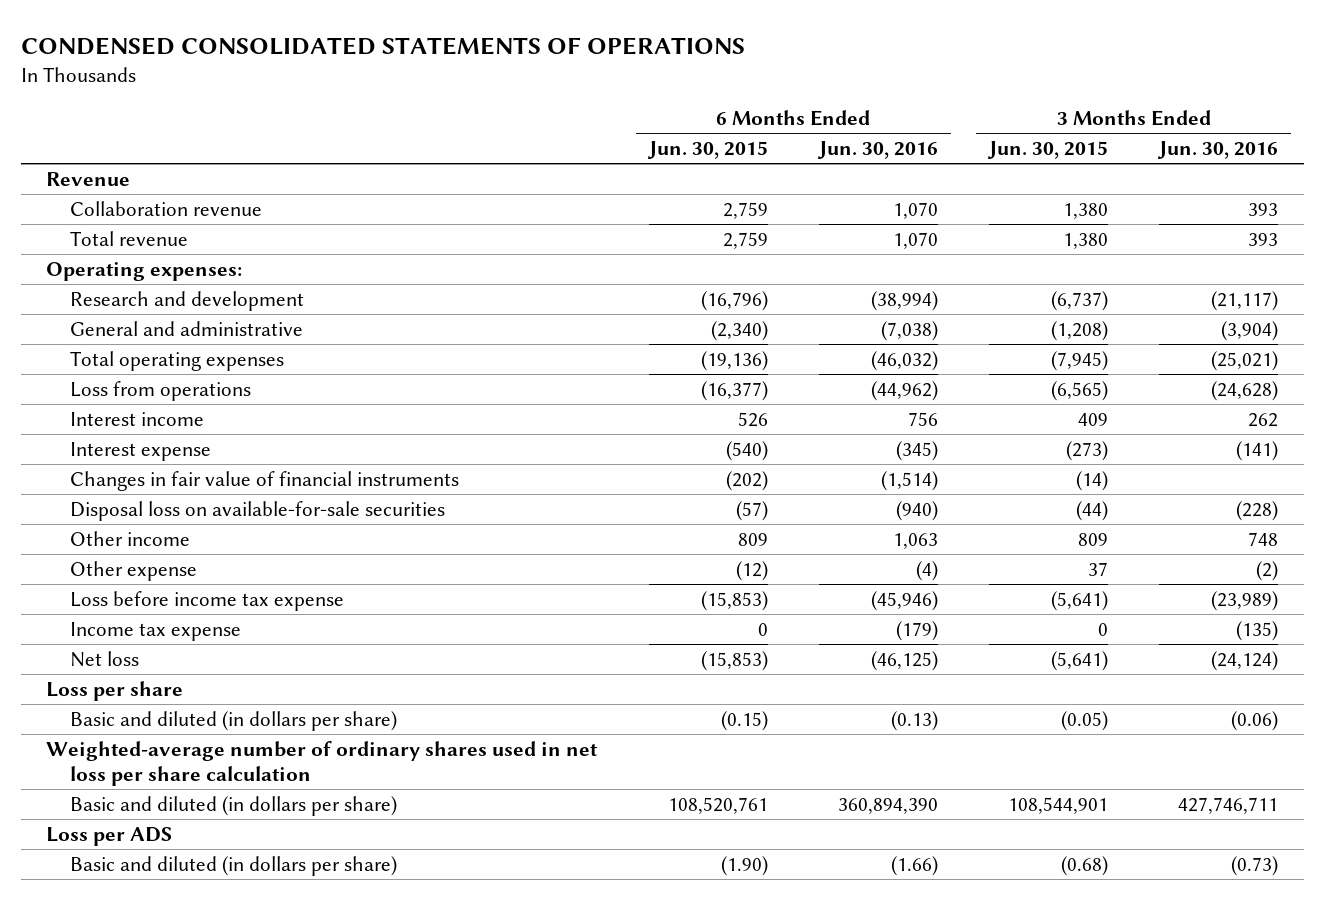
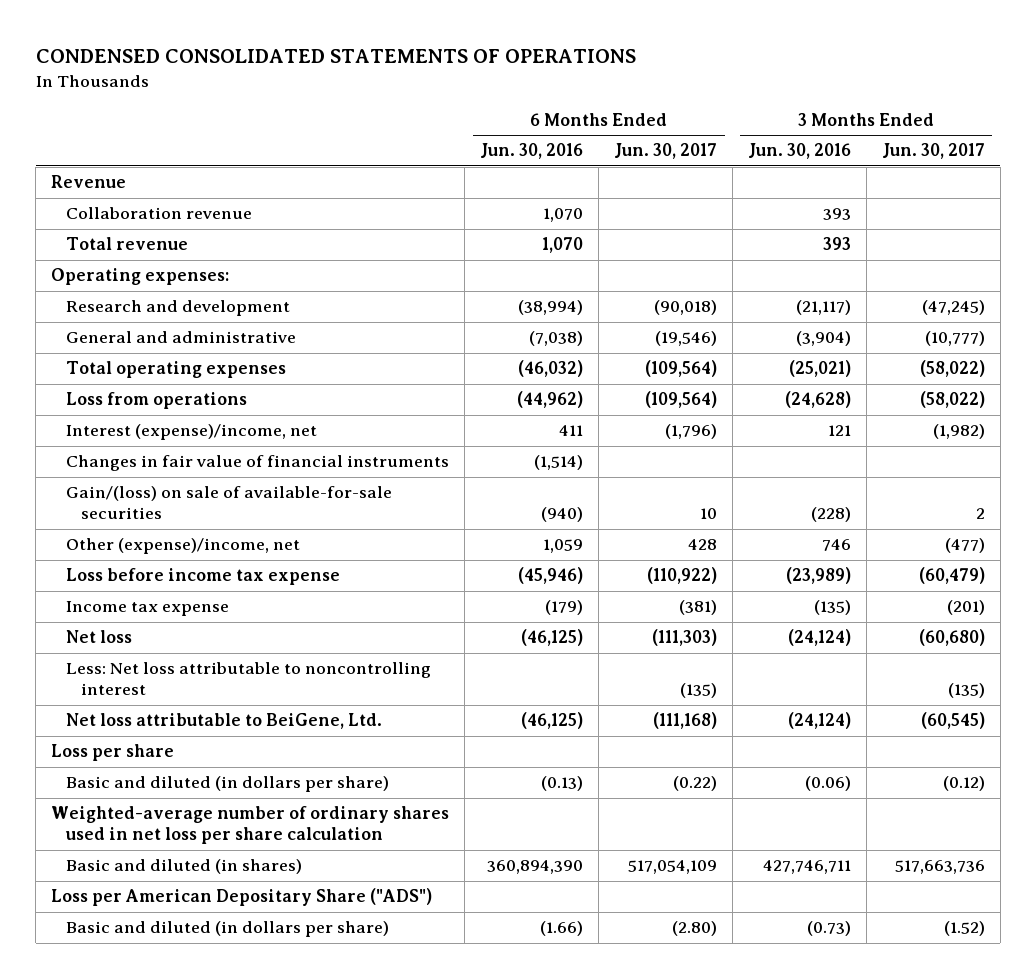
- | 6 Months Ended Jun. 30, 2015 | 6 Months Ended Jun. 30, 2016 | 3 Months Ended Jun. 30, 2015 | 3 Months Ended Jun. 30, 2016
+ | 6 Months Ended Jun. 30, 2016 | 6 Months Ended Jun. 30, 2017 | 3 Months Ended Jun. 30, 2016 | 3 Months Ended Jun. 30, 2017
- Interest income | 526 | 756 | 409 | 262
- Interest expense | (540) | (345) | (273) | (141)
+ Interest (expense)/income, net | 411 | (1,796) | 121 | (1,982)
- Disposal loss on available-for-sale securities | (57) | (940) | (44) | (228)
- Other income | 809 | 1,063 | 809 | 748
- Other expense | (12) | (4) | 37 | (2)
+ Gain/(loss) on sale of available-for-sale securities | (940) | 10 | (228) | 2
+ Other (expense)/income, net | 1,059 | 428 | 746 | (477)
+ Less: Net loss attributable to noncontrolling interest | | (135) | | (135)
+ Net loss attributable to BeiGene, Ltd. | (46,125) | (111,168) | (24,124) | (60,545)
- Basic and diluted (in dollars per share) | 108,520,761 | 360,894,390 | 108,544,901 | 427,746,711
- Loss per ADS
+ Basic and diluted (in shares) | 360,894,390 | 517,054,109 | 427,746,711 | 517,663,736
+ Loss per American Depositary Share ("ADS")

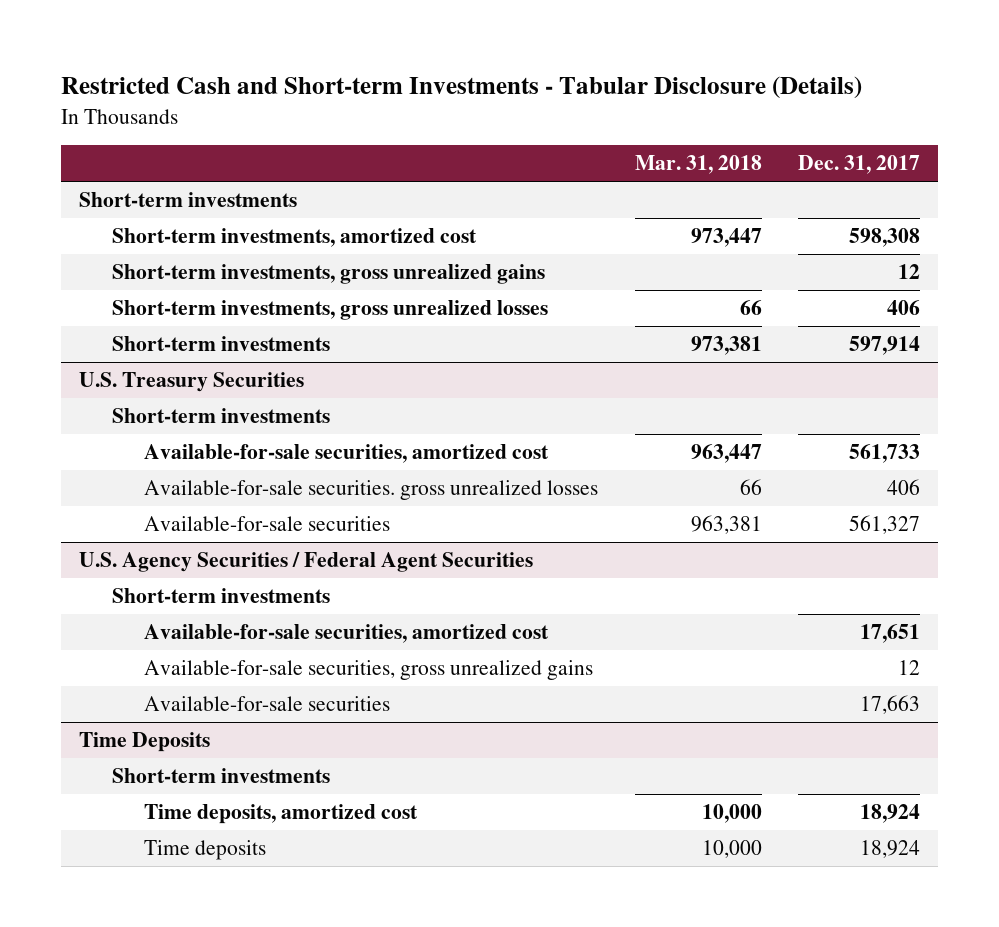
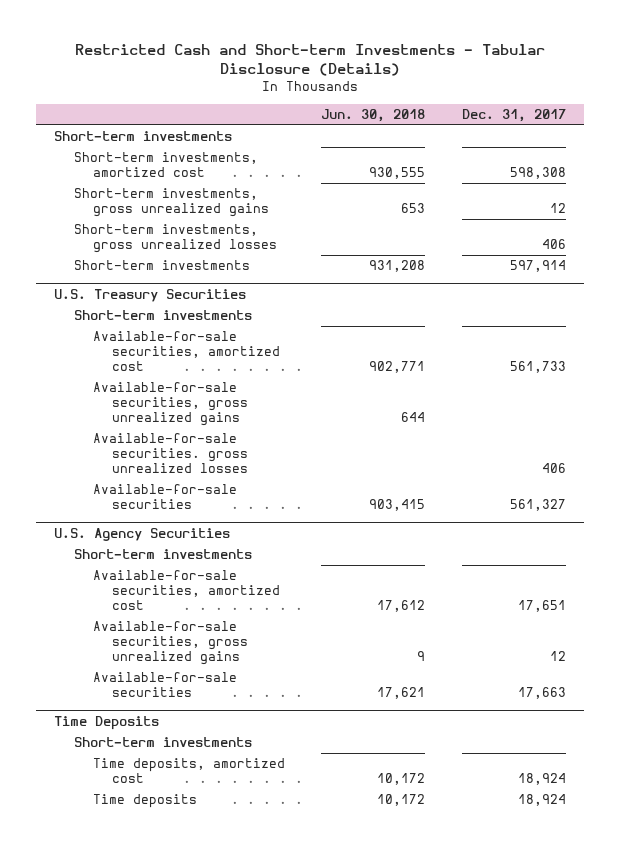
- | Mar. 31, 2018 | Dec. 31, 2017
+ | Jun. 30, 2018 | Dec. 31, 2017
@ U.S. Treasury Securities
+ Available-for-sale securities, gross unrealized gains | 644 |
- U.S. Agency Securities / Federal Agent Securities
+ U.S. Agency Securities

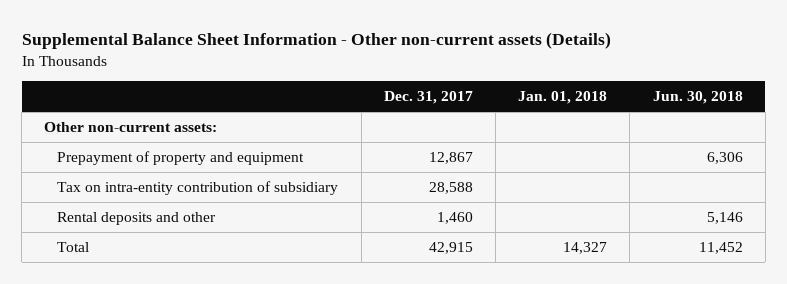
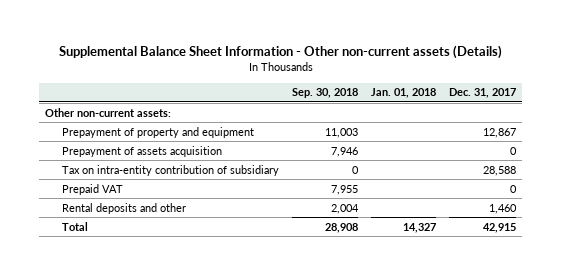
- | Dec. 31, 2017 | Jan. 01, 2018 | Jun. 30, 2018
+ | Sep. 30, 2018 | Jan. 01, 2018 | Dec. 31, 2017
+ Prepayment of assets acquisition | 7,946 | | 0
+ Prepaid VAT | 7,955 | | 0

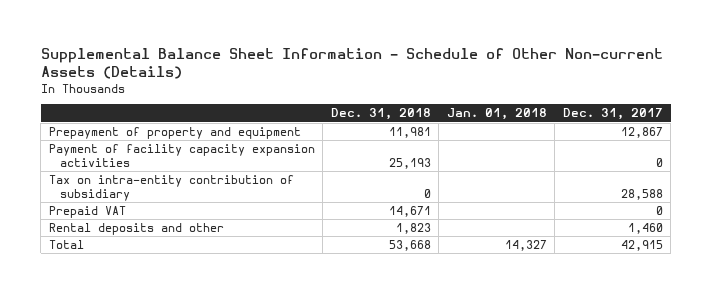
- Supplemental Balance Sheet Information - Other non-current assets (Details)
+ Supplemental Balance Sheet Information - Schedule of Other Non-current Assets (Details)
- | Sep. 30, 2018 | Jan. 01, 2018 | Dec. 31, 2017
+ | Dec. 31, 2018 | Jan. 01, 2018 | Dec. 31, 2017
- Other non-current assets:
- Prepayment of assets acquisition | 7,946 | | 0
+ Payment of facility capacity expansion activities | 25,193 | | 0

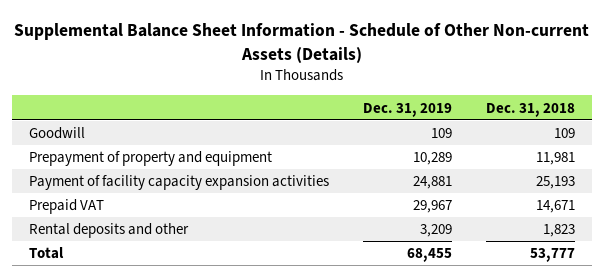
- | Dec. 31, 2018 | Jan. 01, 2018 | Dec. 31, 2017
+ | Dec. 31, 2019 | Dec. 31, 2018
+ Goodwill | 109 | 109
- Tax on intra-entity contribution of subsidiary | 0 | | 28,588
- Total | 53,668 | 14,327 | 42,915
+ Total | 68,455 | 53,777

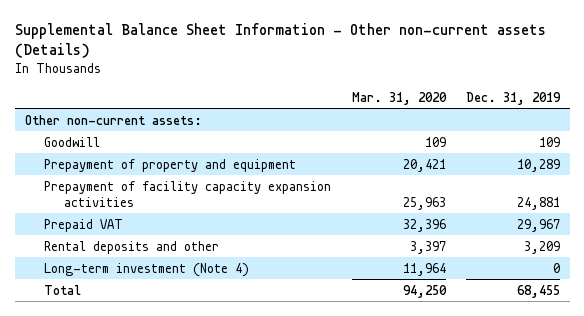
- Supplemental Balance Sheet Information - Schedule of Other Non-current Assets (Details)
+ Supplemental Balance Sheet Information - Other non-current assets (Details)
- | Dec. 31, 2019 | Dec. 31, 2018
+ | Mar. 31, 2020 | Dec. 31, 2019
+ Other non-current assets:
- Payment of facility capacity expansion activities | 24,881 | 25,193
+ Prepayment of facility capacity expansion activities | 25,963 | 24,881
+ Long-term investment (Note 4) | 11,964 | 0

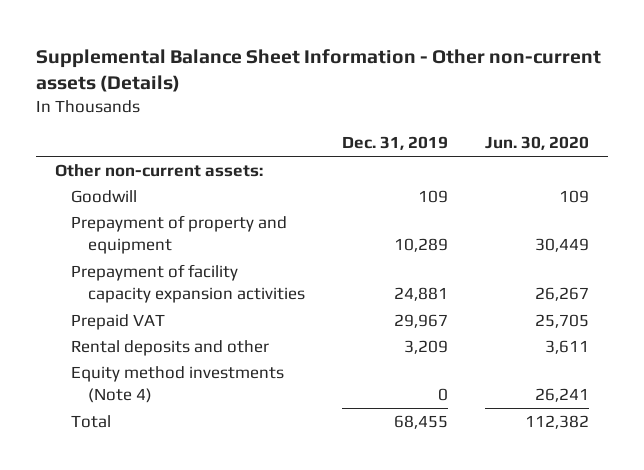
- | Mar. 31, 2020 | Dec. 31, 2019
+ | Dec. 31, 2019 | Jun. 30, 2020
- Long-term investment (Note 4) | 11,964 | 0
+ Equity method investments (Note 4) | 0 | 26,241

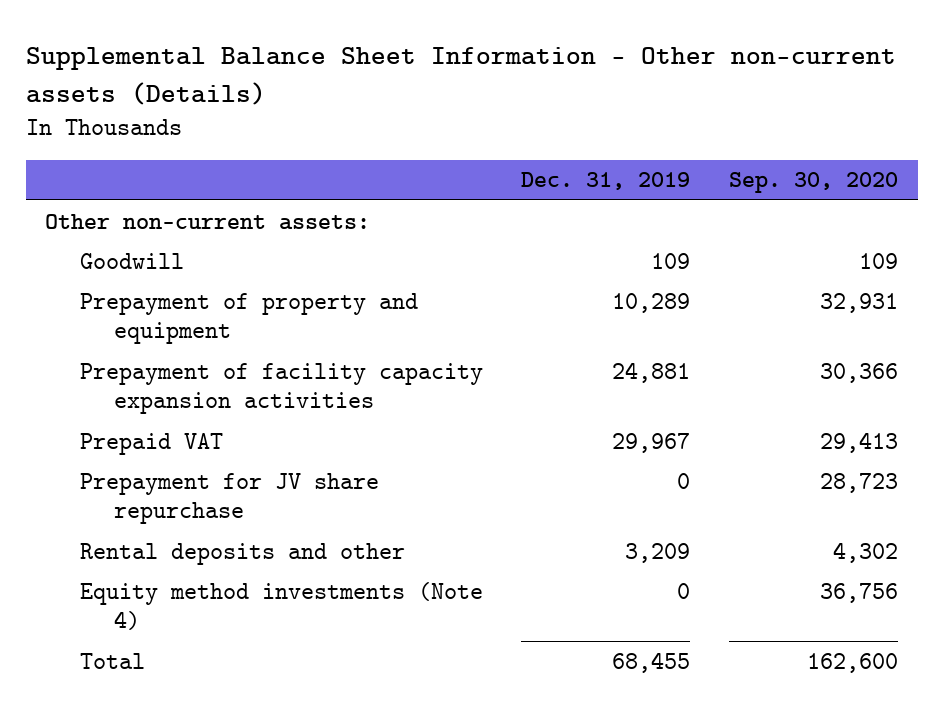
- | Dec. 31, 2019 | Jun. 30, 2020
+ | Dec. 31, 2019 | Sep. 30, 2020
+ Prepayment for JV share repurchase | 0 | 28,723

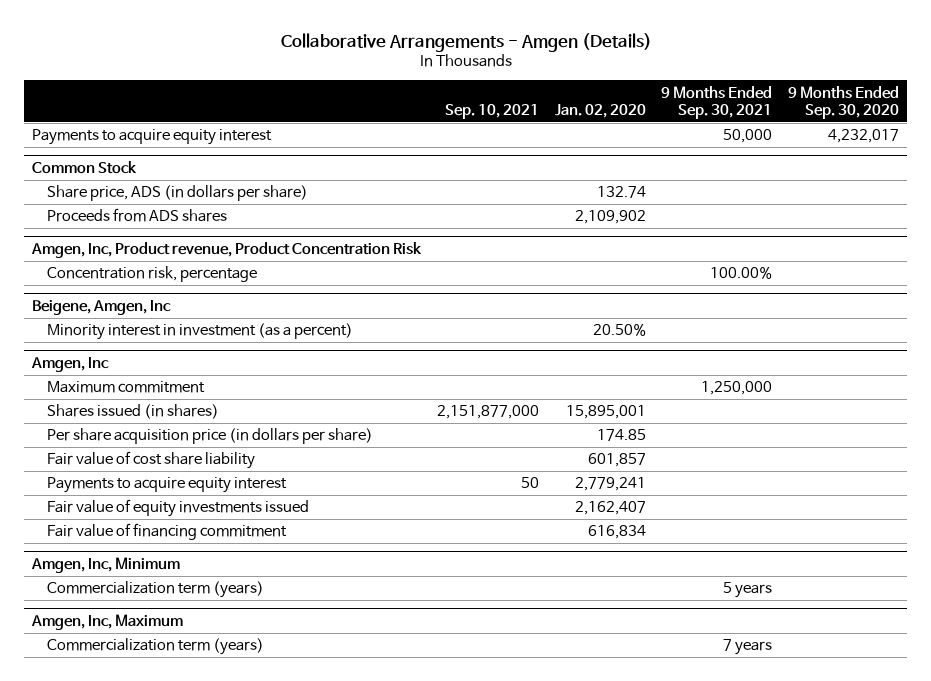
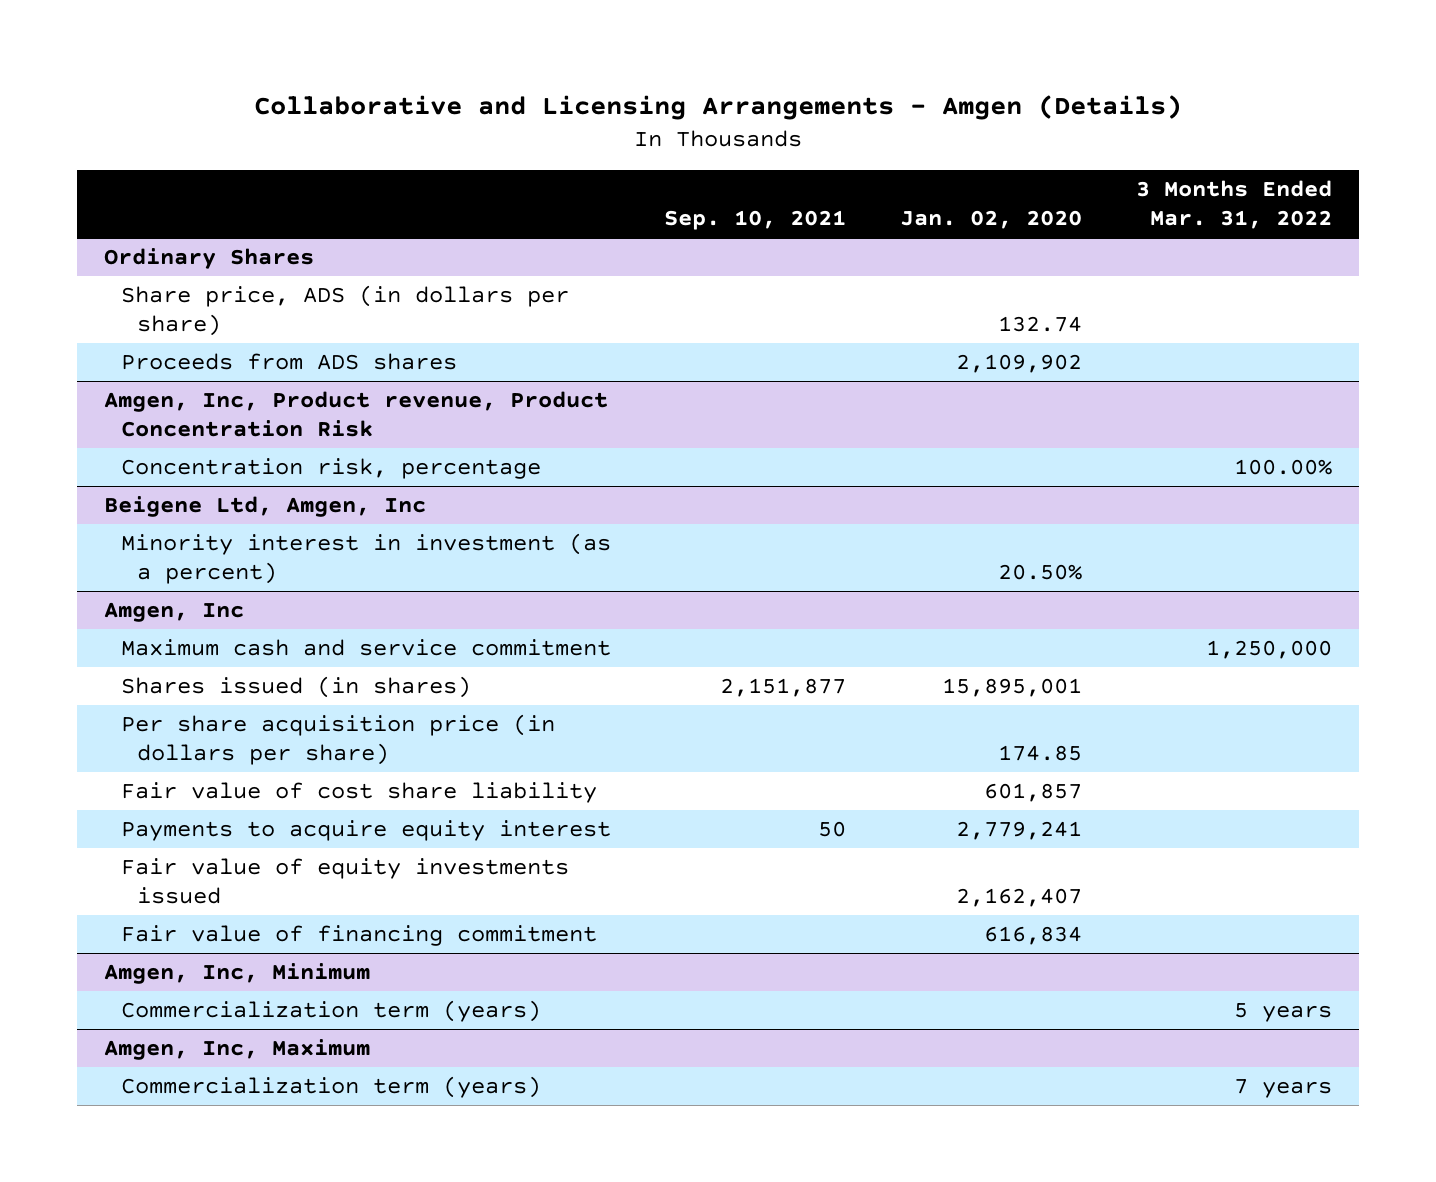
- Collaborative Arrangements - Amgen (Details)
+ Collaborative and Licensing Arrangements - Amgen (Details)
- | Sep. 10, 2021 | Jan. 02, 2020 | 9 Months Ended Sep. 30, 2021 | 9 Months Ended Sep. 30, 2020
+ | Sep. 10, 2021 | Jan. 02, 2020 | 3 Months Ended Mar. 31, 2022
- Payments to acquire equity interest | | | 50,000 | 4,232,017
- Common Stock
+ Ordinary Shares
- Beigene, Amgen, Inc
+ Beigene Ltd, Amgen, Inc
@ Amgen, Inc
- Maximum commitment | | | 1,250,000 |
- Shares issued (in shares) | 2,151,877,000 | 15,895,001 | |
+ Maximum cash and service commitment | | | 1,250,000
+ Shares issued (in shares) | 2,151,877 | 15,895,001 |

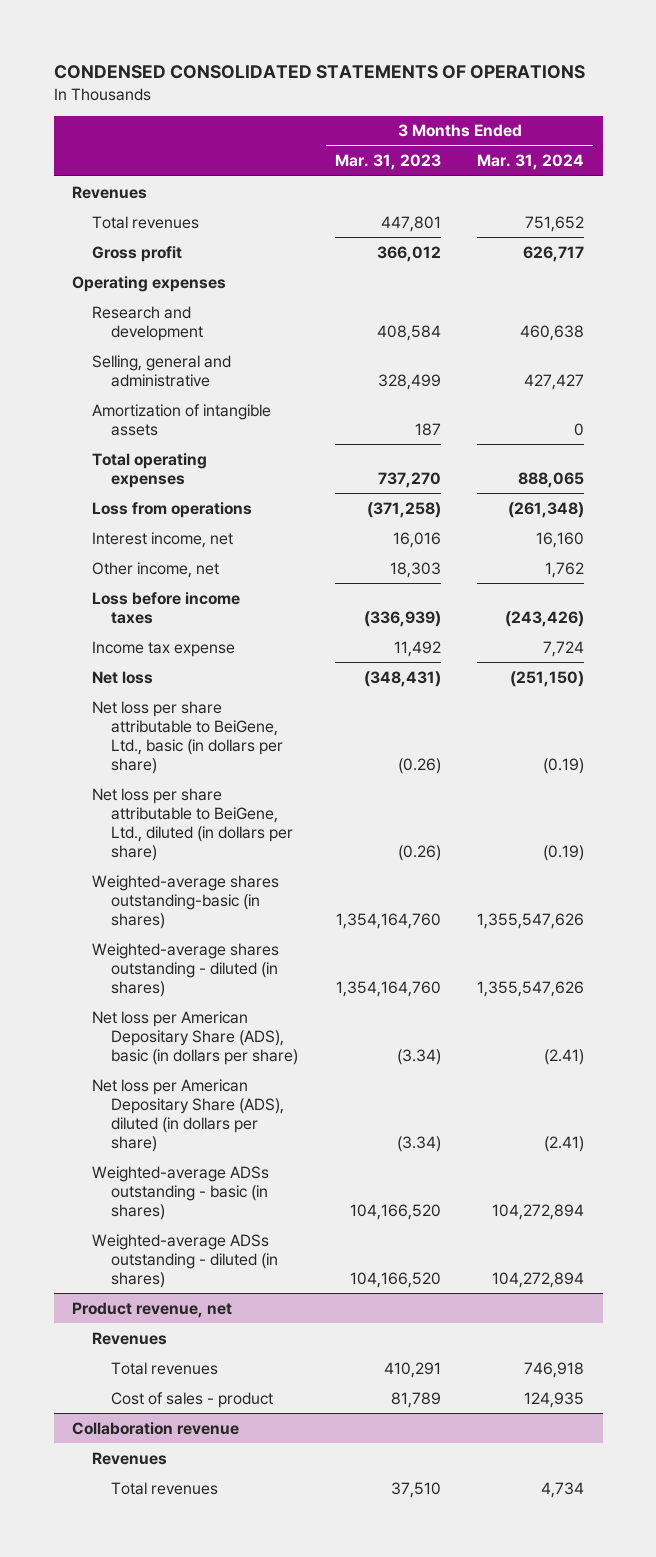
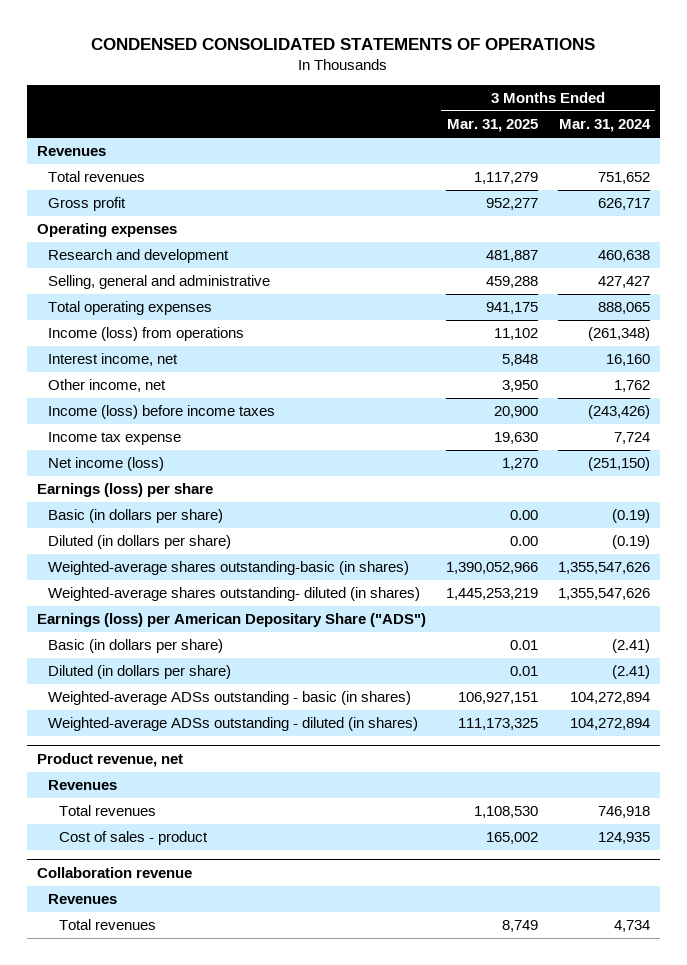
- | 3 Months Ended Mar. 31, 2023 | 3 Months Ended Mar. 31, 2024
+ | 3 Months Ended Mar. 31, 2025 | 3 Months Ended Mar. 31, 2024
- Amortization of intangible assets | 187 | 0
- Loss from operations | (371,258) | (261,348)
+ Income (loss) from operations | 11,102 | (261,348)
- Loss before income taxes | (336,939) | (243,426)
+ Income (loss) before income taxes | 20,900 | (243,426)
- Net loss | (348,431) | (251,150)
- Net loss per share attributable to BeiGene, Ltd., basic (in dollars per share) | (0.26) | (0.19)
- Net loss per share attributable to BeiGene, Ltd., diluted (in dollars per share) | (0.26) | (0.19)
+ Net income (loss) | 1,270 | (251,150)
+ Earnings (loss) per share
+ Basic (in dollars per share) | 0.00 | (0.19)
+ Diluted (in dollars per share) | 0.00 | (0.19)
- Weighted-average shares outstanding - diluted (in shares) | 1,354,164,760 | 1,355,547,626
- Net loss per American Depositary Share (ADS), basic (in dollars per share) | (3.34) | (2.41)
- Net loss per American Depositary Share (ADS), diluted (in dollars per share) | (3.34) | (2.41)
+ Weighted-average shares outstanding- diluted (in shares) | 1,445,253,219 | 1,355,547,626
+ Earnings (loss) per American Depositary Share ("ADS")
+ Basic (in dollars per share) | 0.01 | (2.41)
+ Diluted (in dollars per share) | 0.01 | (2.41)

